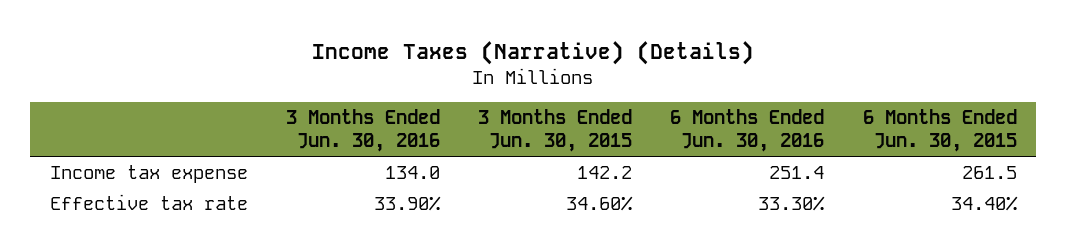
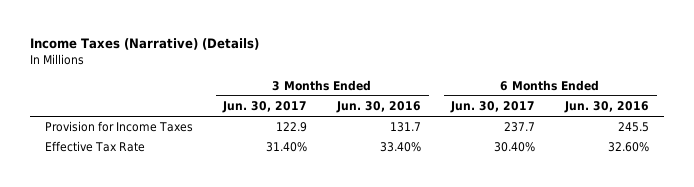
- | 3 Months Ended Jun. 30, 2016 | 3 Months Ended Jun. 30, 2015 | 6 Months Ended Jun. 30, 2016 | 6 Months Ended Jun. 30, 2015
+ | 3 Months Ended Jun. 30, 2017 | 3 Months Ended Jun. 30, 2016 | 6 Months Ended Jun. 30, 2017 | 6 Months Ended Jun. 30, 2016
- Income tax expense | 134.0 | 142.2 | 251.4 | 261.5
- Effective tax rate | 33.90% | 34.60% | 33.30% | 34.40%
+ Provision for Income Taxes | 122.9 | 131.7 | 237.7 | 245.5
+ Effective Tax Rate | 31.40% | 33.40% | 30.40% | 32.60%

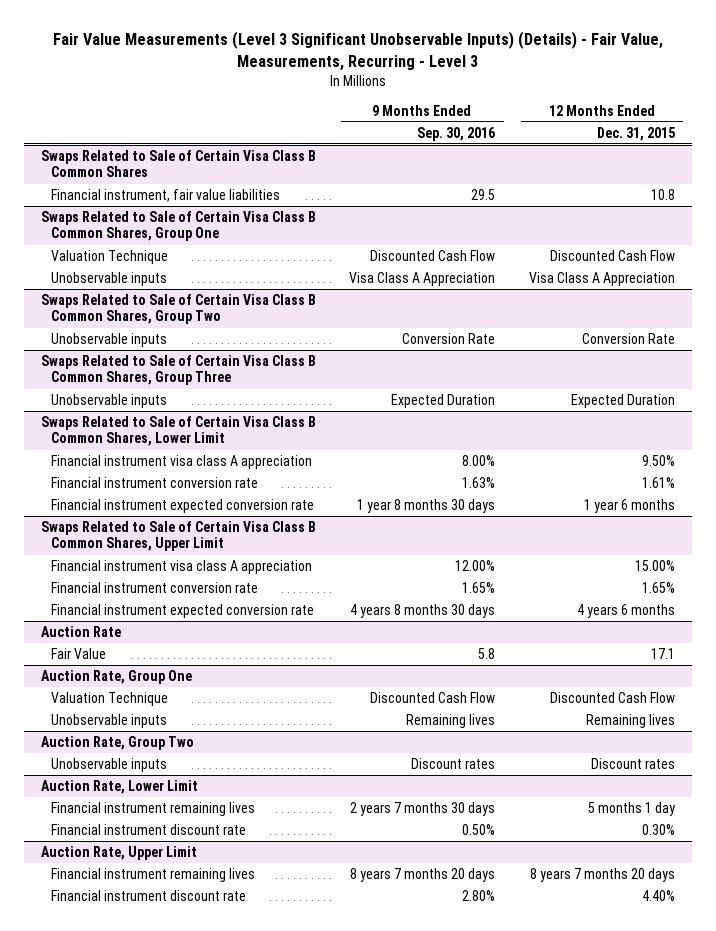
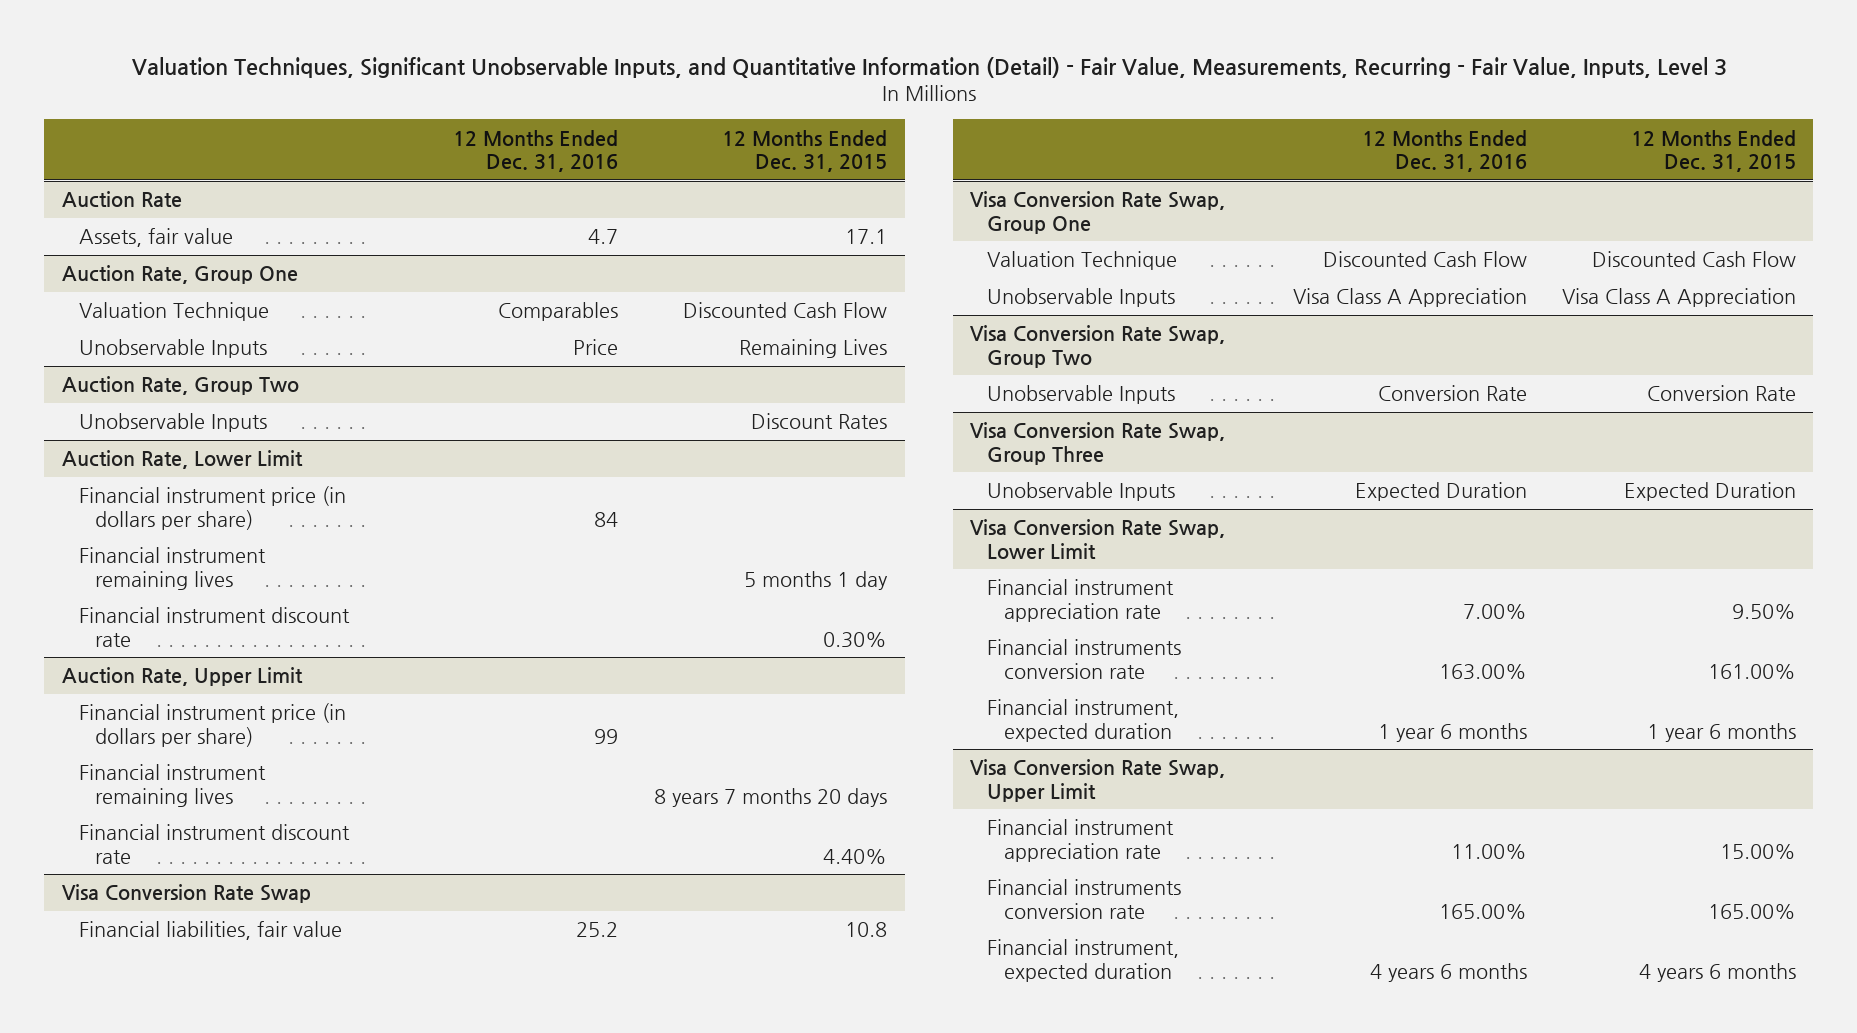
- Fair Value Measurements (Level 3 Significant Unobservable Inputs) (Details) - Fair Value, Measurements, Recurring - Level 3
+ Valuation Techniques, Significant Unobservable Inputs, and Quantitative Information (Detail) - Fair Value, Measurements, Recurring - Fair Value, Inputs, Level 3
- | 9 Months Ended Sep. 30, 2016 | 12 Months Ended Dec. 31, 2015
+ | 12 Months Ended Dec. 31, 2016 | 12 Months Ended Dec. 31, 2015
- Swaps Related to Sale of Certain Visa Class B Common Shares
- Financial instrument, fair value liabilities | 29.5 | 10.8
- Swaps Related to Sale of Certain Visa Class B Common Shares, Group One
- Valuation Technique | Discounted Cash Flow | Discounted Cash Flow
- Unobservable inputs | Visa Class A Appreciation | Visa Class A Appreciation
- Swaps Related to Sale of Certain Visa Class B Common Shares, Group Two
- Unobservable inputs | Conversion Rate | Conversion Rate
- Swaps Related to Sale of Certain Visa Class B Common Shares, Group Three
- Unobservable inputs | Expected Duration | Expected Duration
- Swaps Related to Sale of Certain Visa Class B Common Shares, Lower Limit
- Financial instrument visa class A appreciation | 8.00% | 9.50%
- Financial instrument conversion rate | 1.63% | 1.61%
- Financial instrument expected conversion rate | 1 year 8 months 30 days | 1 year 6 months
- Swaps Related to Sale of Certain Visa Class B Common Shares, Upper Limit
- Financial instrument visa class A appreciation | 12.00% | 15.00%
- Financial instrument conversion rate | 1.65% | 1.65%
- Financial instrument expected conversion rate | 4 years 8 months 30 days | 4 years 6 months
@ Auction Rate
- Fair Value | 5.8 | 17.1
+ Assets, fair value | 4.7 | 17.1
@ Auction Rate, Group One
- Unobservable inputs | Remaining lives | Remaining lives
+ Unobservable Inputs | Price | Remaining Lives
@ Auction Rate, Group Two
- Unobservable inputs | Discount rates | Discount rates
+ Unobservable Inputs | | Discount Rates
@ Auction Rate, Lower Limit
+ Financial instrument price (in dollars per share) | 84 |
@ Auction Rate, Upper Limit
+ Financial instrument price (in dollars per share) | 99 |
+ Visa Conversion Rate Swap
+ Financial liabilities, fair value | 25.2 | 10.8
+ Visa Conversion Rate Swap, Group One
+ Valuation Technique | Discounted Cash Flow | Discounted Cash Flow
+ Unobservable Inputs | Visa Class A Appreciation | Visa Class A Appreciation
+ Visa Conversion Rate Swap, Group Two
+ Unobservable Inputs | Conversion Rate | Conversion Rate
+ Visa Conversion Rate Swap, Group Three
+ Unobservable Inputs | Expected Duration | Expected Duration
+ Visa Conversion Rate Swap, Lower Limit
+ Financial instrument appreciation rate | 7.00% | 9.50%
+ Financial instruments conversion rate | 163.00% | 161.00%
+ Financial instrument, expected duration | 1 year 6 months | 1 year 6 months
+ Visa Conversion Rate Swap, Upper Limit
+ Financial instrument appreciation rate | 11.00% | 15.00%
+ Financial instruments conversion rate | 165.00% | 165.00%
+ Financial instrument, expected duration | 4 years 6 months | 4 years 6 months

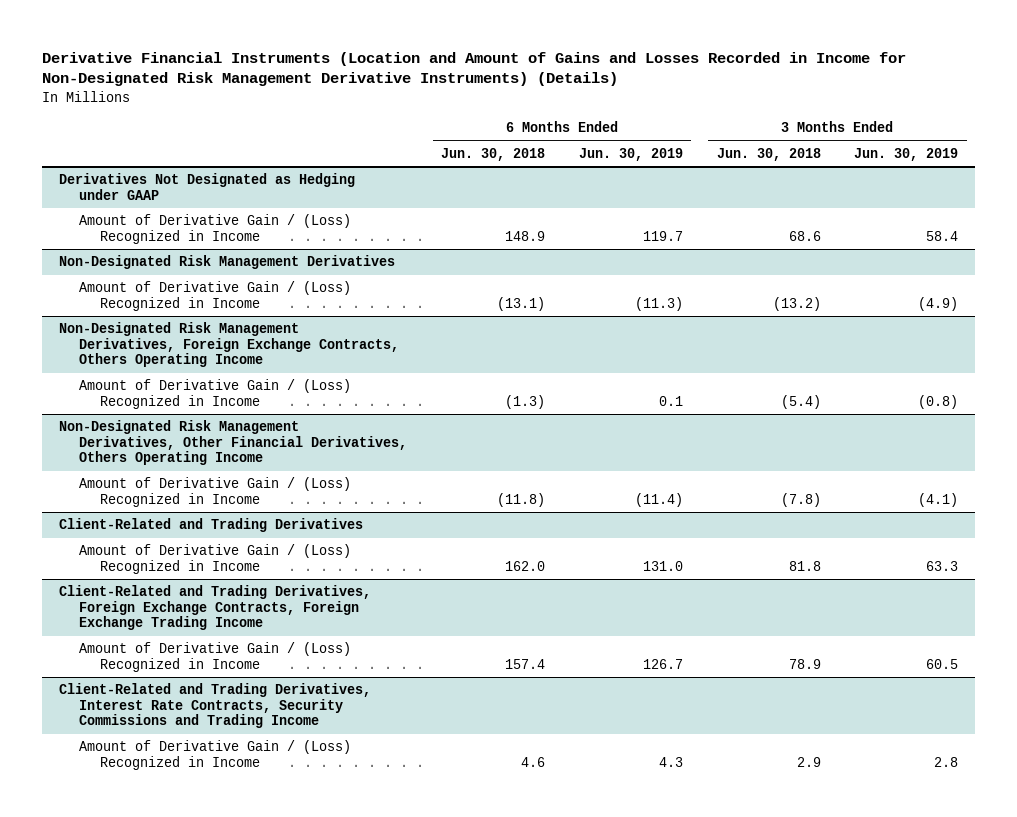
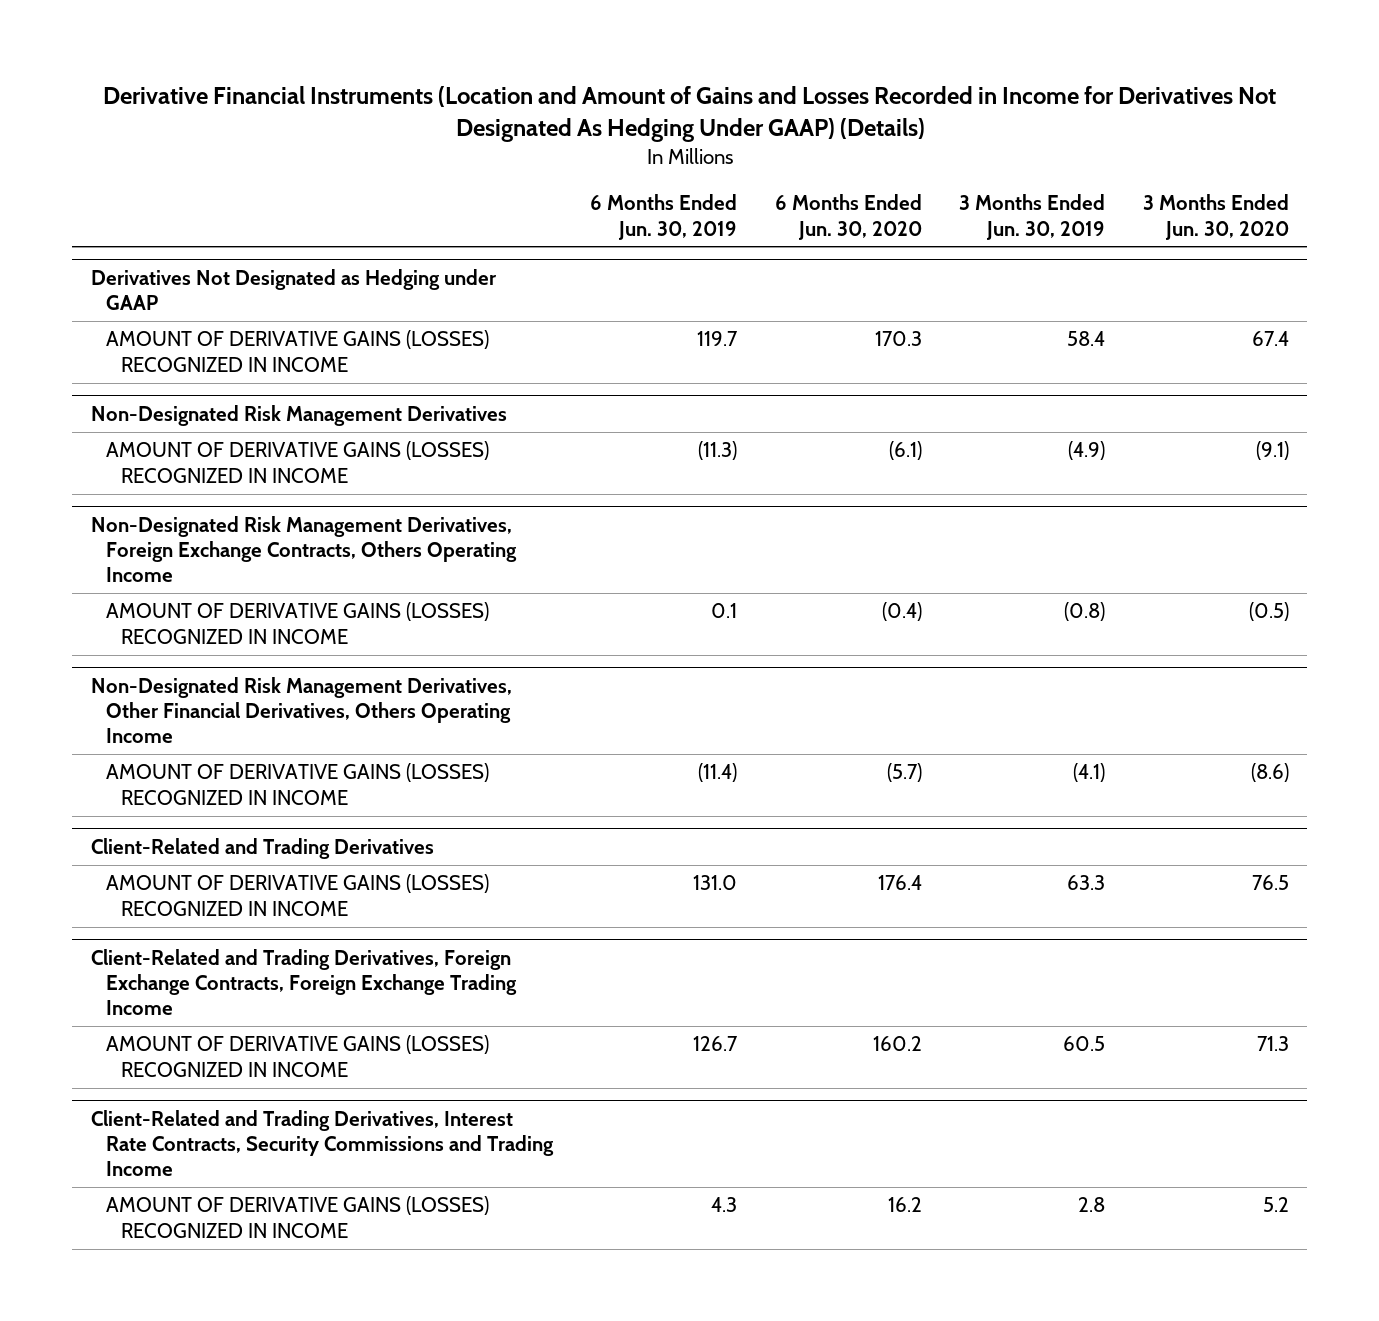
- Derivative Financial Instruments (Location and Amount of Gains and Losses Recorded in Income for Non-Designated Risk Management Derivative Instruments) (Details)
+ Derivative Financial Instruments (Location and Amount of Gains and Losses Recorded in Income for Derivatives Not Designated As Hedging Under GAAP) (Details)
- | 6 Months Ended Jun. 30, 2018 | 6 Months Ended Jun. 30, 2019 | 3 Months Ended Jun. 30, 2018 | 3 Months Ended Jun. 30, 2019
+ | 6 Months Ended Jun. 30, 2019 | 6 Months Ended Jun. 30, 2020 | 3 Months Ended Jun. 30, 2019 | 3 Months Ended Jun. 30, 2020
@ Derivatives Not Designated as Hedging under GAAP
- Amount of Derivative Gain / (Loss) Recognized in Income | 148.9 | 119.7 | 68.6 | 58.4
+ AMOUNT OF DERIVATIVE GAINS (LOSSES) RECOGNIZED IN INCOME | 119.7 | 170.3 | 58.4 | 67.4
@ Non-Designated Risk Management Derivatives
- Amount of Derivative Gain / (Loss) Recognized in Income | (13.1) | (11.3) | (13.2) | (4.9)
+ AMOUNT OF DERIVATIVE GAINS (LOSSES) RECOGNIZED IN INCOME | (11.3) | (6.1) | (4.9) | (9.1)
@ Non-Designated Risk Management Derivatives, Foreign Exchange Contracts, Others Operating Income
- Amount of Derivative Gain / (Loss) Recognized in Income | (1.3) | 0.1 | (5.4) | (0.8)
+ AMOUNT OF DERIVATIVE GAINS (LOSSES) RECOGNIZED IN INCOME | 0.1 | (0.4) | (0.8) | (0.5)
@ Non-Designated Risk Management Derivatives, Other Financial Derivatives, Others Operating Income
- Amount of Derivative Gain / (Loss) Recognized in Income | (11.8) | (11.4) | (7.8) | (4.1)
+ AMOUNT OF DERIVATIVE GAINS (LOSSES) RECOGNIZED IN INCOME | (11.4) | (5.7) | (4.1) | (8.6)
@ Client-Related and Trading Derivatives
- Amount of Derivative Gain / (Loss) Recognized in Income | 162.0 | 131.0 | 81.8 | 63.3
+ AMOUNT OF DERIVATIVE GAINS (LOSSES) RECOGNIZED IN INCOME | 131.0 | 176.4 | 63.3 | 76.5
@ Client-Related and Trading Derivatives, Foreign Exchange Contracts, Foreign Exchange Trading Income
- Amount of Derivative Gain / (Loss) Recognized in Income | 157.4 | 126.7 | 78.9 | 60.5
+ AMOUNT OF DERIVATIVE GAINS (LOSSES) RECOGNIZED IN INCOME | 126.7 | 160.2 | 60.5 | 71.3
@ Client-Related and Trading Derivatives, Interest Rate Contracts, Security Commissions and Trading Income
- Amount of Derivative Gain / (Loss) Recognized in Income | 4.6 | 4.3 | 2.9 | 2.8
+ AMOUNT OF DERIVATIVE GAINS (LOSSES) RECOGNIZED IN INCOME | 4.3 | 16.2 | 2.8 | 5.2

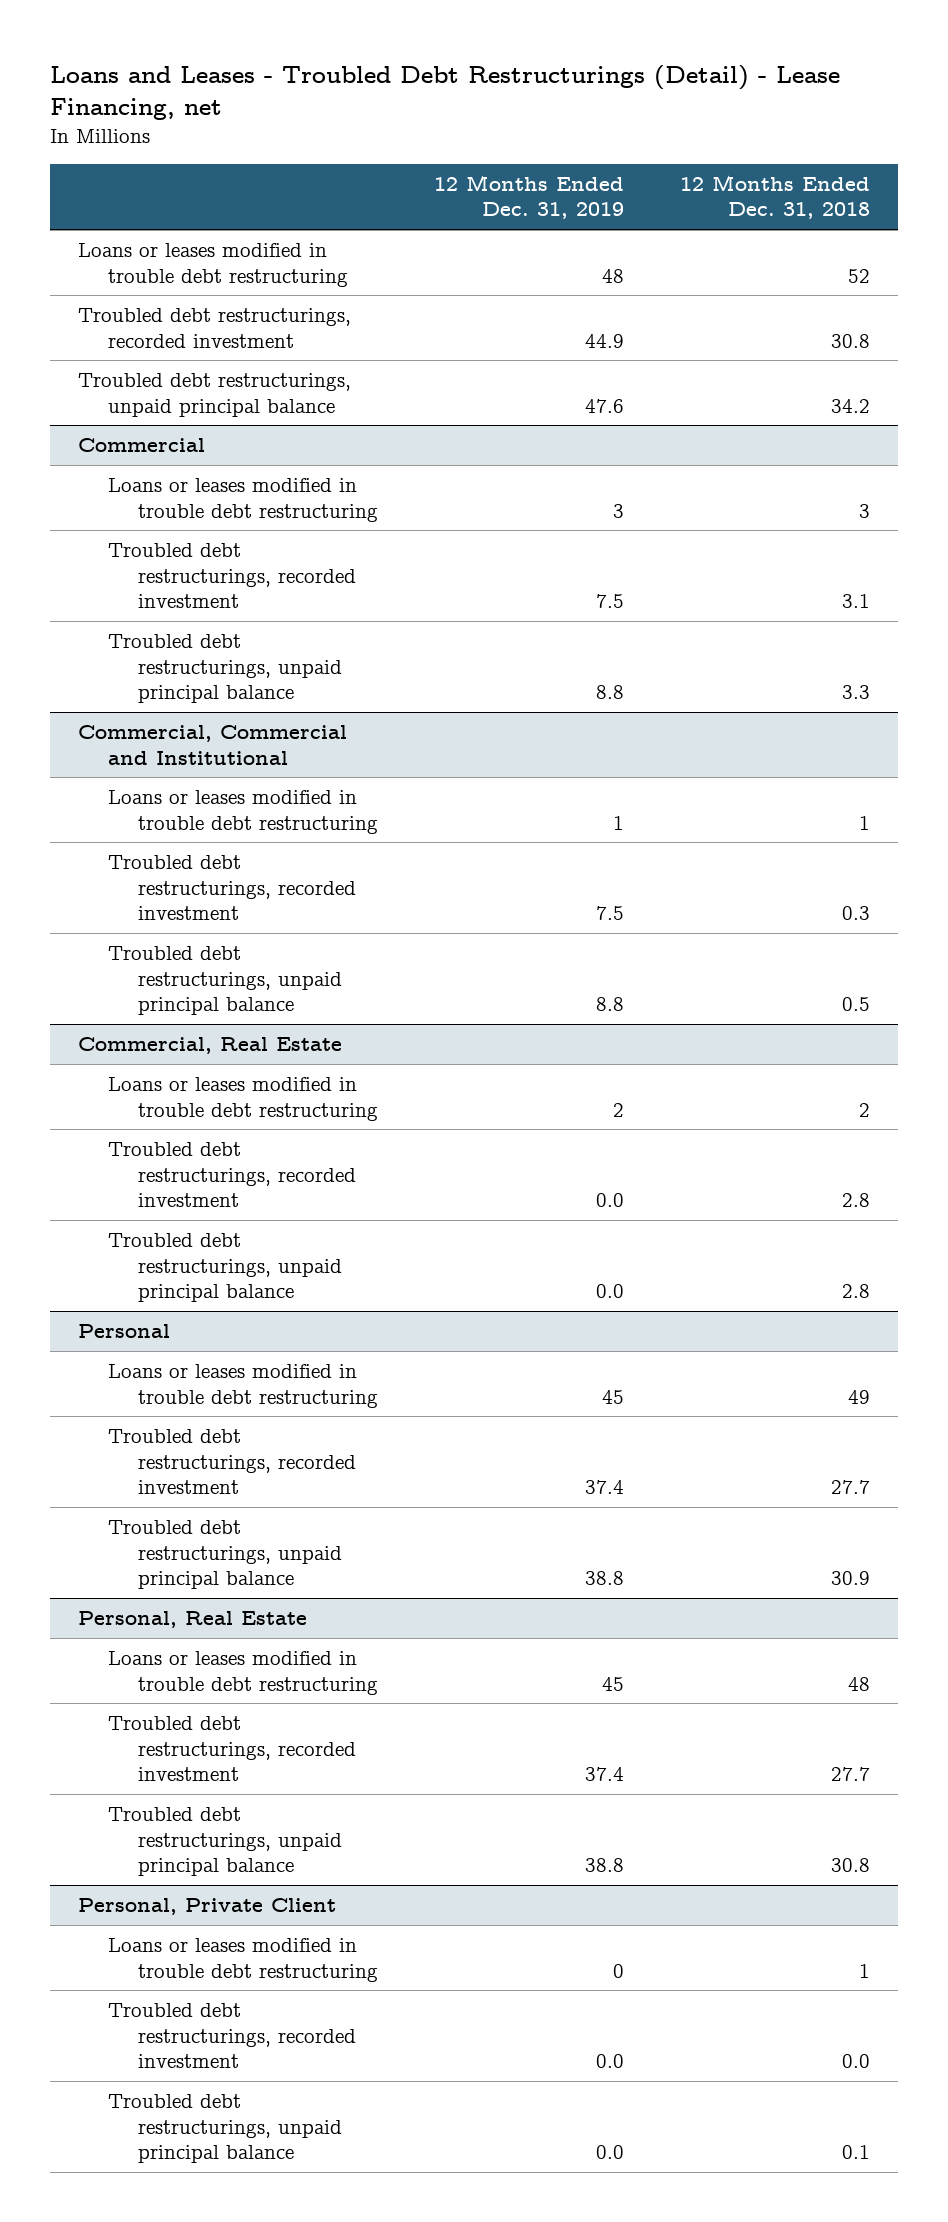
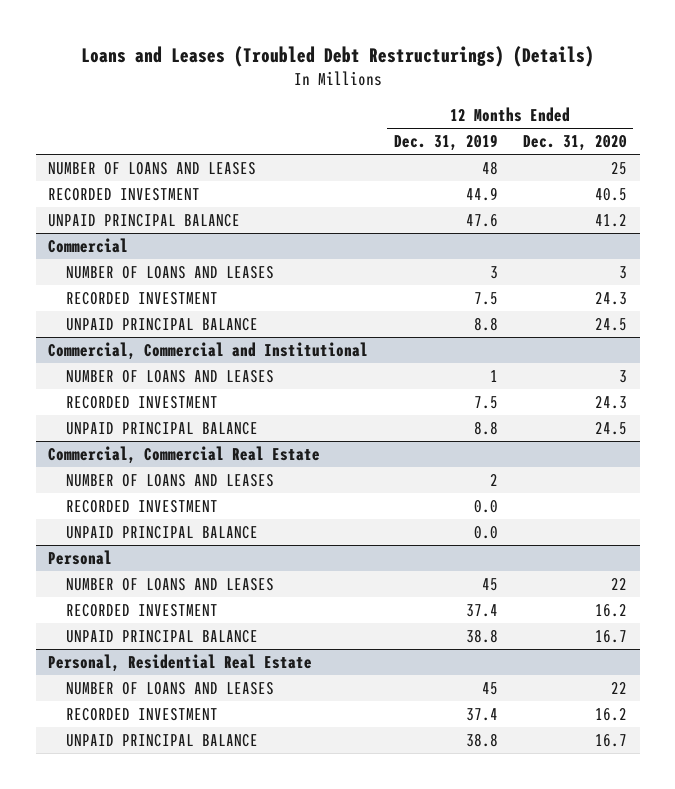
- Loans and Leases - Troubled Debt Restructurings (Detail) - Lease Financing, net
+ Loans and Leases (Troubled Debt Restructurings) (Details)
- | 12 Months Ended Dec. 31, 2019 | 12 Months Ended Dec. 31, 2018
+ | 12 Months Ended Dec. 31, 2019 | 12 Months Ended Dec. 31, 2020
- Loans or leases modified in trouble debt restructuring | 48 | 52
- Troubled debt restructurings, recorded investment | 44.9 | 30.8
- Troubled debt restructurings, unpaid principal balance | 47.6 | 34.2
+ NUMBER OF LOANS AND LEASES | 48 | 25
+ RECORDED INVESTMENT | 44.9 | 40.5
+ UNPAID PRINCIPAL BALANCE | 47.6 | 41.2
@ Commercial
- Loans or leases modified in trouble debt restructuring | 3 | 3
- Troubled debt restructurings, recorded investment | 7.5 | 3.1
- Troubled debt restructurings, unpaid principal balance | 8.8 | 3.3
+ NUMBER OF LOANS AND LEASES | 3 | 3
+ RECORDED INVESTMENT | 7.5 | 24.3
+ UNPAID PRINCIPAL BALANCE | 8.8 | 24.5
@ Commercial, Commercial and Institutional
- Loans or leases modified in trouble debt restructuring | 1 | 1
- Troubled debt restructurings, recorded investment | 7.5 | 0.3
- Troubled debt restructurings, unpaid principal balance | 8.8 | 0.5
- Commercial, Real Estate
- Loans or leases modified in trouble debt restructuring | 2 | 2
- Troubled debt restructurings, recorded investment | 0.0 | 2.8
- Troubled debt restructurings, unpaid principal balance | 0.0 | 2.8
@ Commercial, Commercial and Institutional
+ NUMBER OF LOANS AND LEASES | 1 | 3
+ RECORDED INVESTMENT | 7.5 | 24.3
+ UNPAID PRINCIPAL BALANCE | 8.8 | 24.5
+ Commercial, Commercial Real Estate
+ NUMBER OF LOANS AND LEASES | 2 |
+ RECORDED INVESTMENT | 0.0 |
+ UNPAID PRINCIPAL BALANCE | 0.0 |
@ Personal
- Loans or leases modified in trouble debt restructuring | 45 | 49
- Troubled debt restructurings, recorded investment | 37.4 | 27.7
- Troubled debt restructurings, unpaid principal balance | 38.8 | 30.9
- Personal, Real Estate
- Loans or leases modified in trouble debt restructuring | 45 | 48
- Troubled debt restructurings, recorded investment | 37.4 | 27.7
- Troubled debt restructurings, unpaid principal balance | 38.8 | 30.8
- Personal, Private Client
- Loans or leases modified in trouble debt restructuring | 0 | 1
- Troubled debt restructurings, recorded investment | 0.0 | 0.0
- Troubled debt restructurings, unpaid principal balance | 0.0 | 0.1
@ Personal
+ NUMBER OF LOANS AND LEASES | 45 | 22
+ RECORDED INVESTMENT | 37.4 | 16.2
+ UNPAID PRINCIPAL BALANCE | 38.8 | 16.7
+ Personal, Residential Real Estate
+ NUMBER OF LOANS AND LEASES | 45 | 22
+ RECORDED INVESTMENT | 37.4 | 16.2
+ UNPAID PRINCIPAL BALANCE | 38.8 | 16.7

